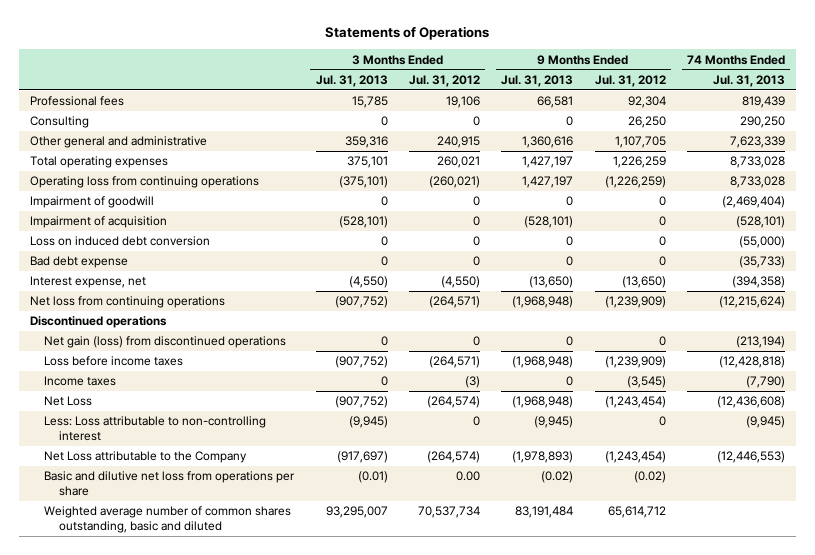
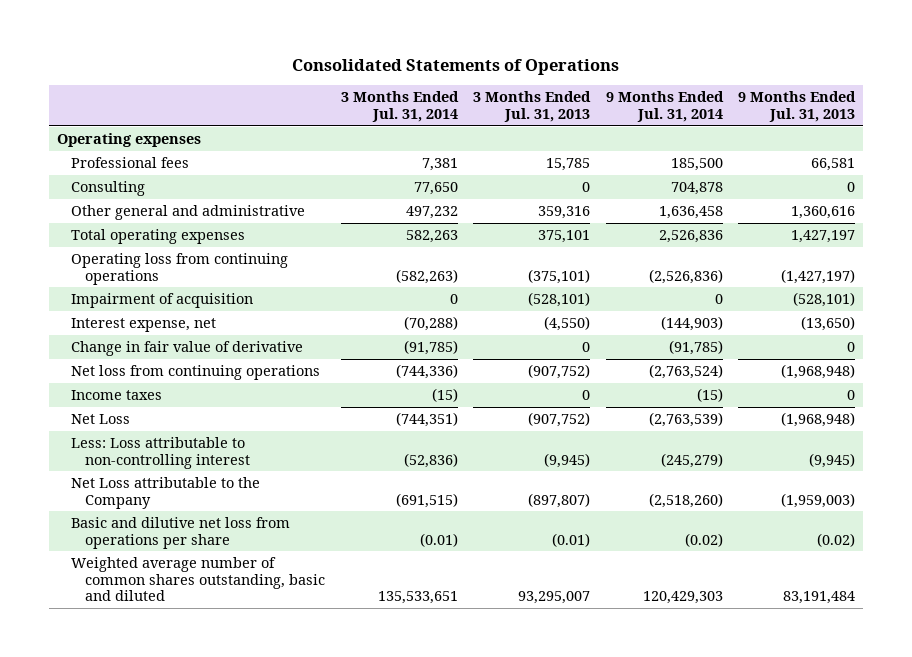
- Statements of Operations
+ Consolidated Statements of Operations
- | 3 Months Ended Jul. 31, 2013 | 3 Months Ended Jul. 31, 2012 | 9 Months Ended Jul. 31, 2013 | 9 Months Ended Jul. 31, 2012 | 74 Months Ended Jul. 31, 2013
+ | 3 Months Ended Jul. 31, 2014 | 3 Months Ended Jul. 31, 2013 | 9 Months Ended Jul. 31, 2014 | 9 Months Ended Jul. 31, 2013
+ Operating expenses
- Operating loss from continuing operations | (375,101) | (260,021) | 1,427,197 | (1,226,259) | 8,733,028
- Impairment of goodwill | 0 | 0 | 0 | 0 | (2,469,404)
+ Operating loss from continuing operations | (582,263) | (375,101) | (2,526,836) | (1,427,197)
- Loss on induced debt conversion | 0 | 0 | 0 | 0 | (55,000)
- Bad debt expense | 0 | 0 | 0 | 0 | (35,733)
+ Change in fair value of derivative | (91,785) | 0 | (91,785) | 0
- Discontinued operations
- Net gain (loss) from discontinued operations | 0 | 0 | 0 | 0 | (213,194)
- Loss before income taxes | (907,752) | (264,571) | (1,968,948) | (1,239,909) | (12,428,818)
- Net Loss attributable to the Company | (917,697) | (264,574) | (1,978,893) | (1,243,454) | (12,446,553)
+ Net Loss attributable to the Company | (691,515) | (897,807) | (2,518,260) | (1,959,003)

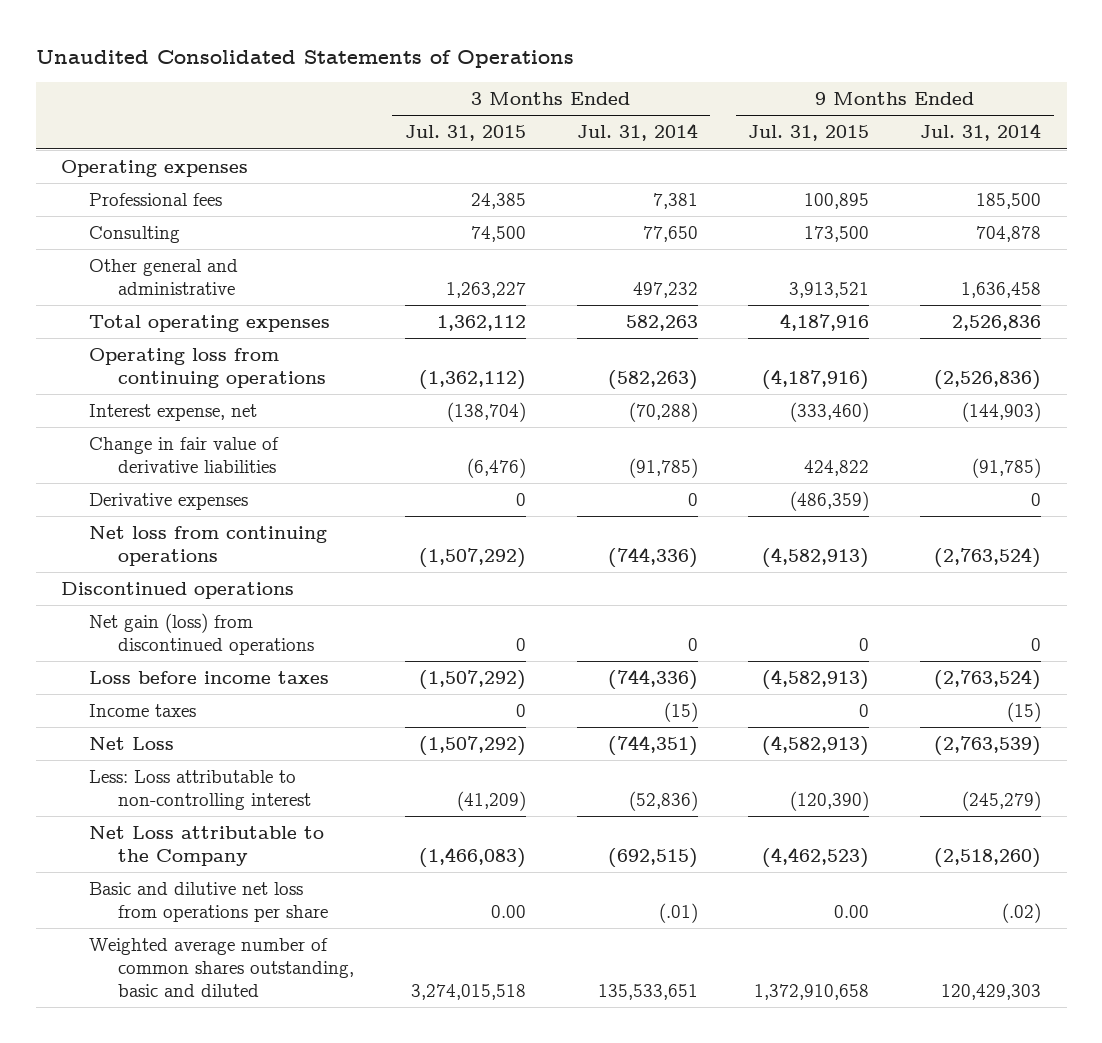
- Consolidated Statements of Operations
+ Unaudited Consolidated Statements of Operations
- | 3 Months Ended Jul. 31, 2014 | 3 Months Ended Jul. 31, 2013 | 9 Months Ended Jul. 31, 2014 | 9 Months Ended Jul. 31, 2013
+ | 3 Months Ended Jul. 31, 2015 | 3 Months Ended Jul. 31, 2014 | 9 Months Ended Jul. 31, 2015 | 9 Months Ended Jul. 31, 2014
- Impairment of acquisition | 0 | (528,101) | 0 | (528,101)
- Change in fair value of derivative | (91,785) | 0 | (91,785) | 0
+ Change in fair value of derivative liabilities | (6,476) | (91,785) | 424,822 | (91,785)
+ Derivative expenses | 0 | 0 | (486,359) | 0
+ Discontinued operations
+ Net gain (loss) from discontinued operations | 0 | 0 | 0 | 0
+ Loss before income taxes | (1,507,292) | (744,336) | (4,582,913) | (2,763,524)
- Net Loss attributable to the Company | (691,515) | (897,807) | (2,518,260) | (1,959,003)
- Basic and dilutive net loss from operations per share | (0.01) | (0.01) | (0.02) | (0.02)
+ Net Loss attributable to the Company | (1,466,083) | (692,515) | (4,462,523) | (2,518,260)
+ Basic and dilutive net loss from operations per share | 0.00 | (.01) | 0.00 | (.02)

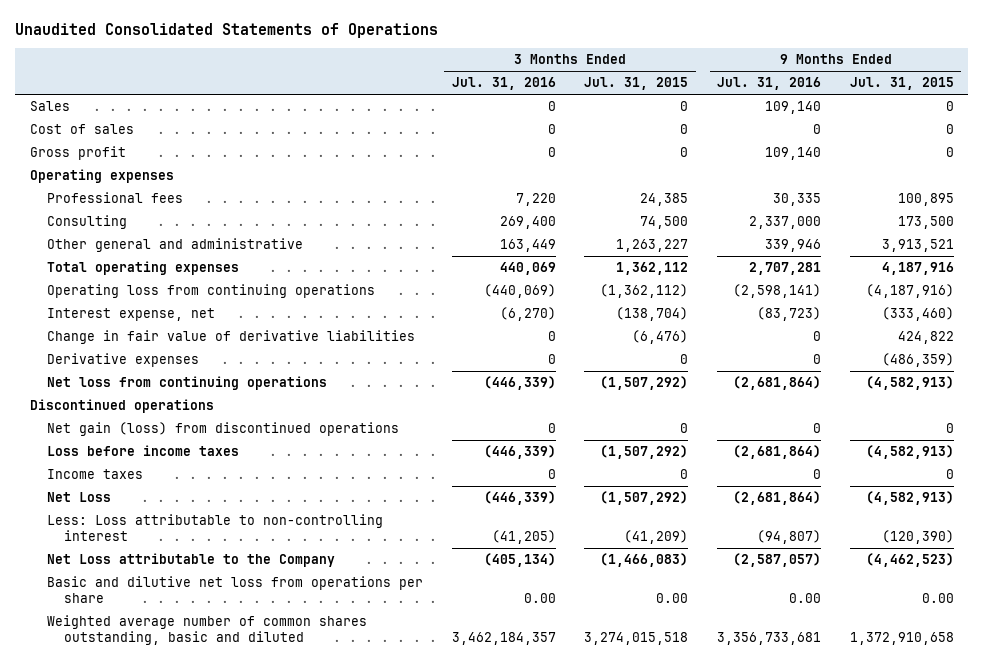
- | 3 Months Ended Jul. 31, 2015 | 3 Months Ended Jul. 31, 2014 | 9 Months Ended Jul. 31, 2015 | 9 Months Ended Jul. 31, 2014
+ | 3 Months Ended Jul. 31, 2016 | 3 Months Ended Jul. 31, 2015 | 9 Months Ended Jul. 31, 2016 | 9 Months Ended Jul. 31, 2015
+ Sales | 0 | 0 | 109,140 | 0
+ Cost of sales | 0 | 0 | 0 | 0
+ Gross profit | 0 | 0 | 109,140 | 0

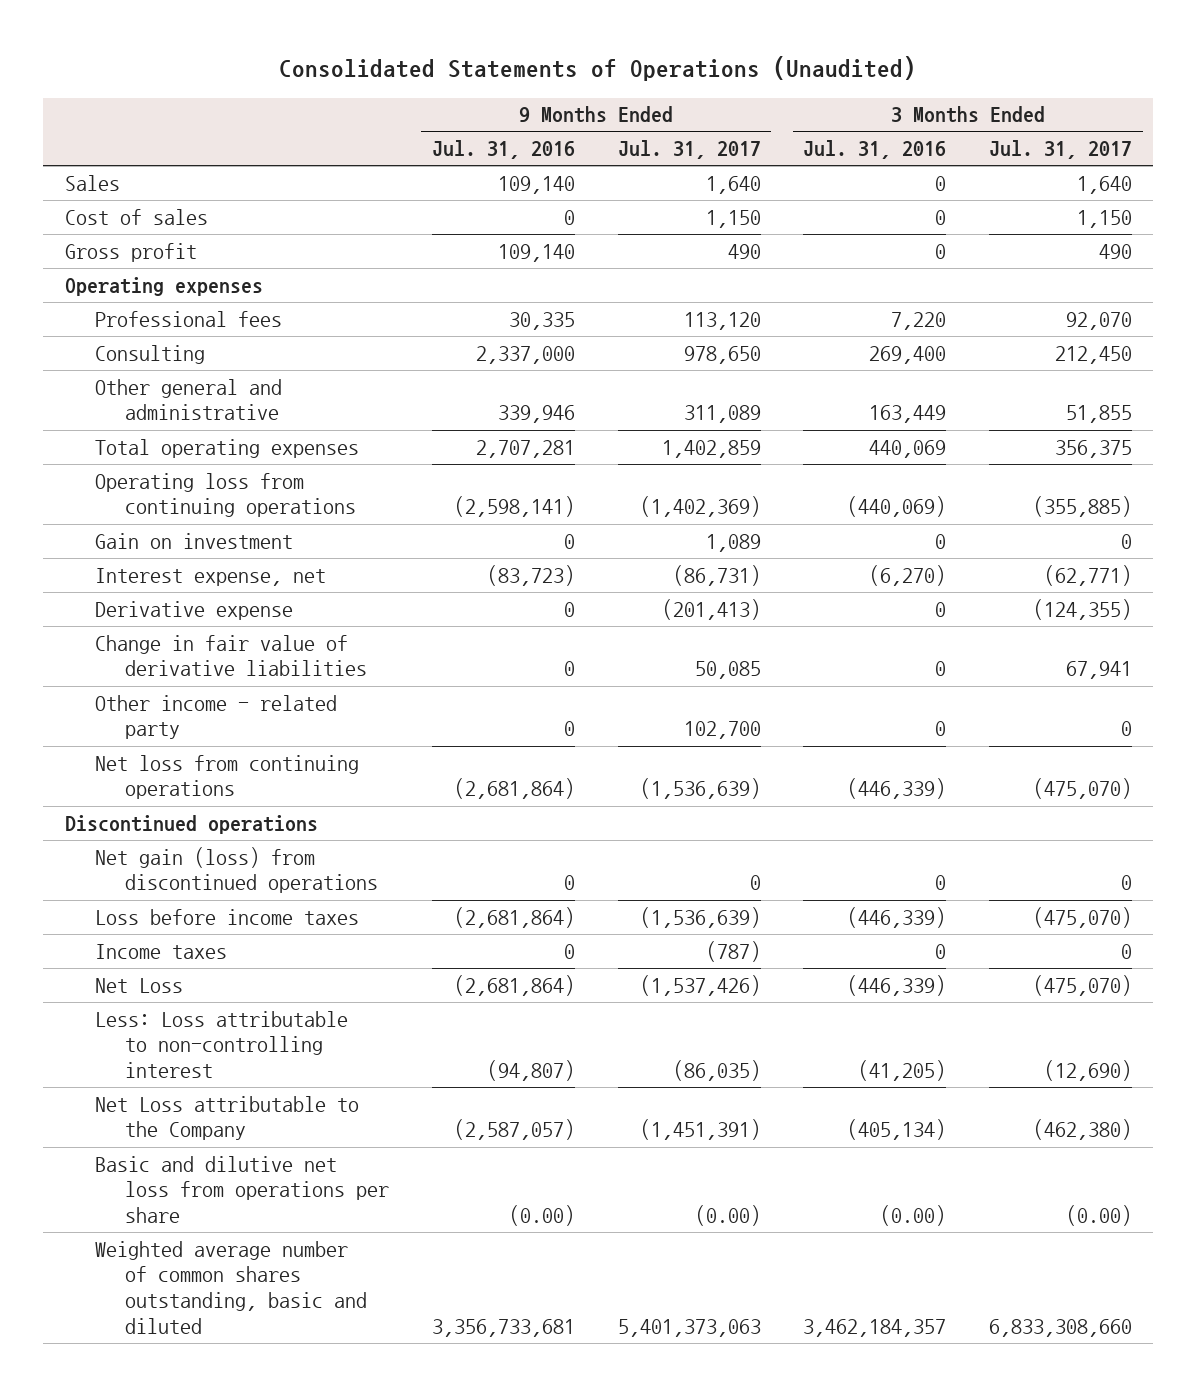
- Unaudited Consolidated Statements of Operations
+ Consolidated Statements of Operations (Unaudited)
- | 3 Months Ended Jul. 31, 2016 | 3 Months Ended Jul. 31, 2015 | 9 Months Ended Jul. 31, 2016 | 9 Months Ended Jul. 31, 2015
+ | 9 Months Ended Jul. 31, 2016 | 9 Months Ended Jul. 31, 2017 | 3 Months Ended Jul. 31, 2016 | 3 Months Ended Jul. 31, 2017
+ Gain on investment | 0 | 1,089 | 0 | 0
+ Derivative expense | 0 | (201,413) | 0 | (124,355)
- Derivative expenses | 0 | 0 | 0 | (486,359)
+ Other income - related party | 0 | 102,700 | 0 | 0
- Basic and dilutive net loss from operations per share | 0.00 | 0.00 | 0.00 | 0.00
+ Basic and dilutive net loss from operations per share | (0.00) | (0.00) | (0.00) | (0.00)

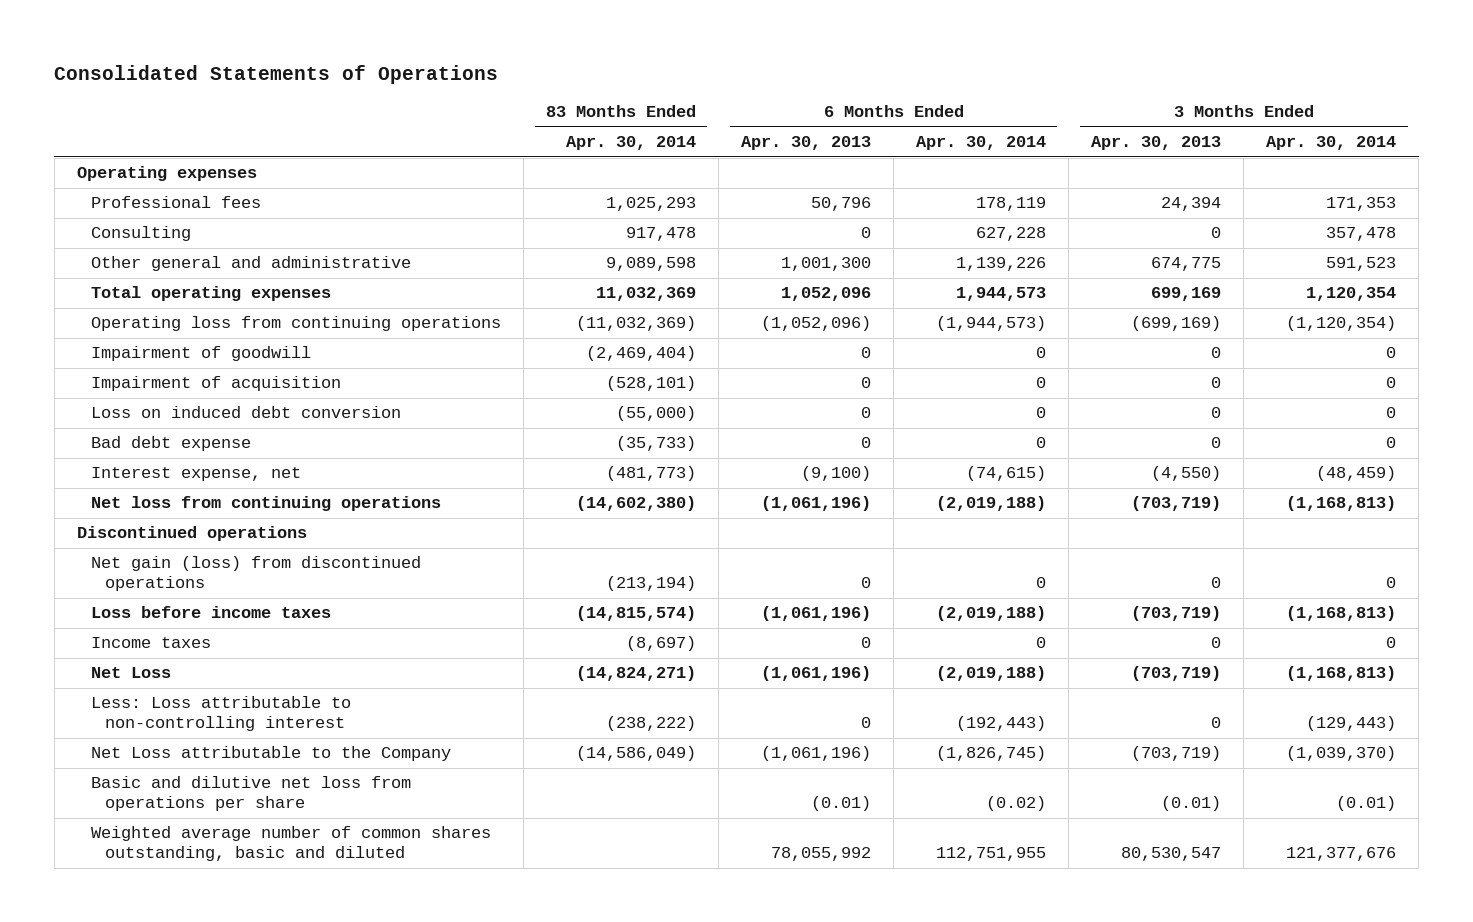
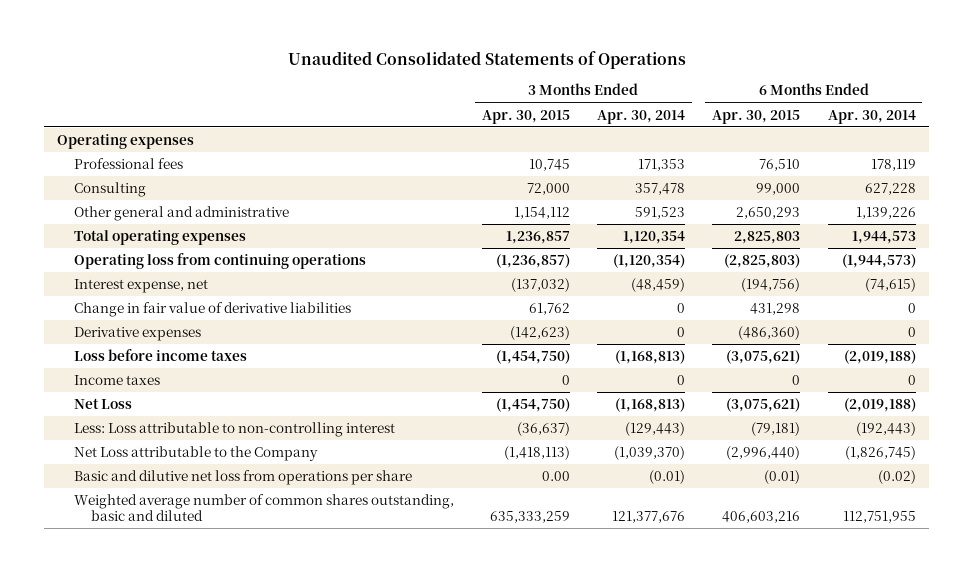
- Consolidated Statements of Operations
+ Unaudited Consolidated Statements of Operations
- | 83 Months Ended Apr. 30, 2014 | 6 Months Ended Apr. 30, 2013 | 6 Months Ended Apr. 30, 2014 | 3 Months Ended Apr. 30, 2013 | 3 Months Ended Apr. 30, 2014
+ | 3 Months Ended Apr. 30, 2015 | 3 Months Ended Apr. 30, 2014 | 6 Months Ended Apr. 30, 2015 | 6 Months Ended Apr. 30, 2014
- Impairment of goodwill | (2,469,404) | 0 | 0 | 0 | 0
- Impairment of acquisition | (528,101) | 0 | 0 | 0 | 0
- Loss on induced debt conversion | (55,000) | 0 | 0 | 0 | 0
- Bad debt expense | (35,733) | 0 | 0 | 0 | 0
- Net loss from continuing operations | (14,602,380) | (1,061,196) | (2,019,188) | (703,719) | (1,168,813)
- Discontinued operations
- Net gain (loss) from discontinued operations | (213,194) | 0 | 0 | 0 | 0
+ Change in fair value of derivative liabilities | 61,762 | 0 | 431,298 | 0
+ Derivative expenses | (142,623) | 0 | (486,360) | 0

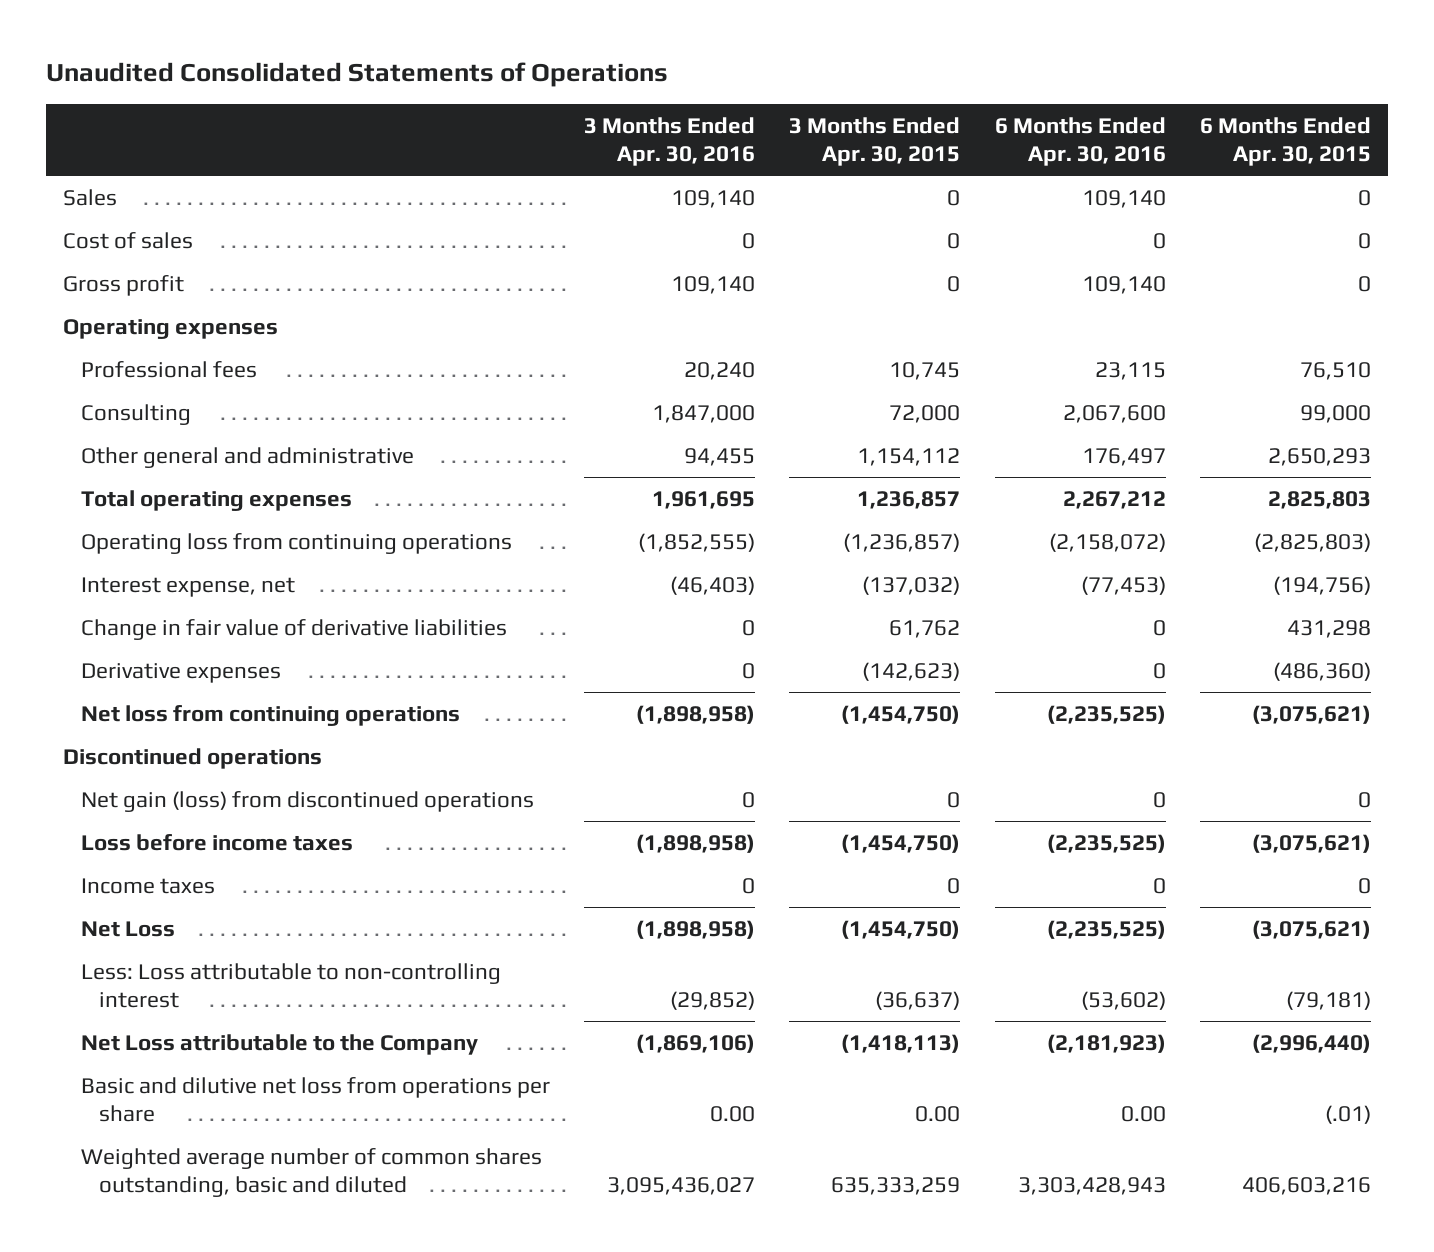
- | 3 Months Ended Apr. 30, 2015 | 3 Months Ended Apr. 30, 2014 | 6 Months Ended Apr. 30, 2015 | 6 Months Ended Apr. 30, 2014
+ | 3 Months Ended Apr. 30, 2016 | 3 Months Ended Apr. 30, 2015 | 6 Months Ended Apr. 30, 2016 | 6 Months Ended Apr. 30, 2015
+ Sales | 109,140 | 0 | 109,140 | 0
+ Cost of sales | 0 | 0 | 0 | 0
+ Gross profit | 109,140 | 0 | 109,140 | 0
+ Net loss from continuing operations | (1,898,958) | (1,454,750) | (2,235,525) | (3,075,621)
+ Discontinued operations
+ Net gain (loss) from discontinued operations | 0 | 0 | 0 | 0
- Basic and dilutive net loss from operations per share | 0.00 | (0.01) | (0.01) | (0.02)
+ Basic and dilutive net loss from operations per share | 0.00 | 0.00 | 0.00 | (.01)

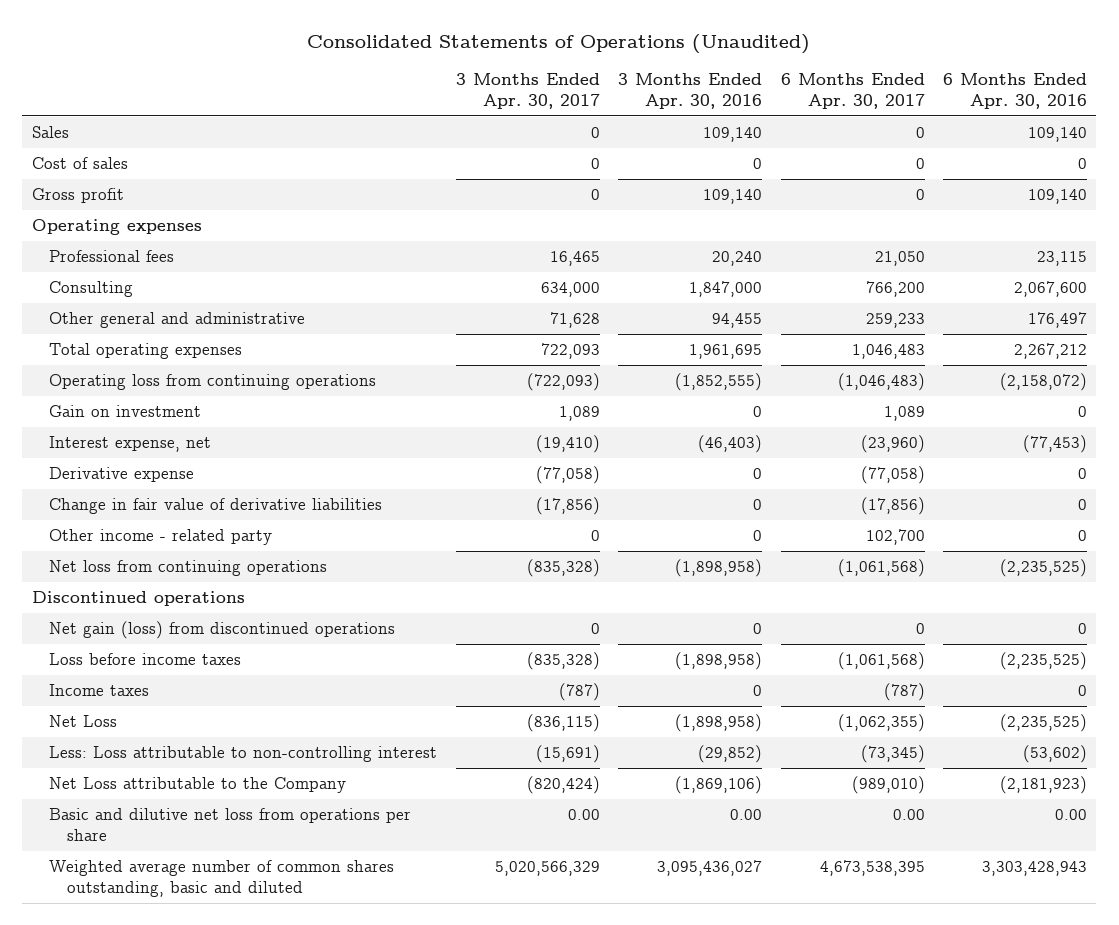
- Unaudited Consolidated Statements of Operations
+ Consolidated Statements of Operations (Unaudited)
- | 3 Months Ended Apr. 30, 2016 | 3 Months Ended Apr. 30, 2015 | 6 Months Ended Apr. 30, 2016 | 6 Months Ended Apr. 30, 2015
+ | 3 Months Ended Apr. 30, 2017 | 3 Months Ended Apr. 30, 2016 | 6 Months Ended Apr. 30, 2017 | 6 Months Ended Apr. 30, 2016
+ Gain on investment | 1,089 | 0 | 1,089 | 0
+ Derivative expense | (77,058) | 0 | (77,058) | 0
- Derivative expenses | 0 | (142,623) | 0 | (486,360)
+ Other income - related party | 0 | 0 | 102,700 | 0

